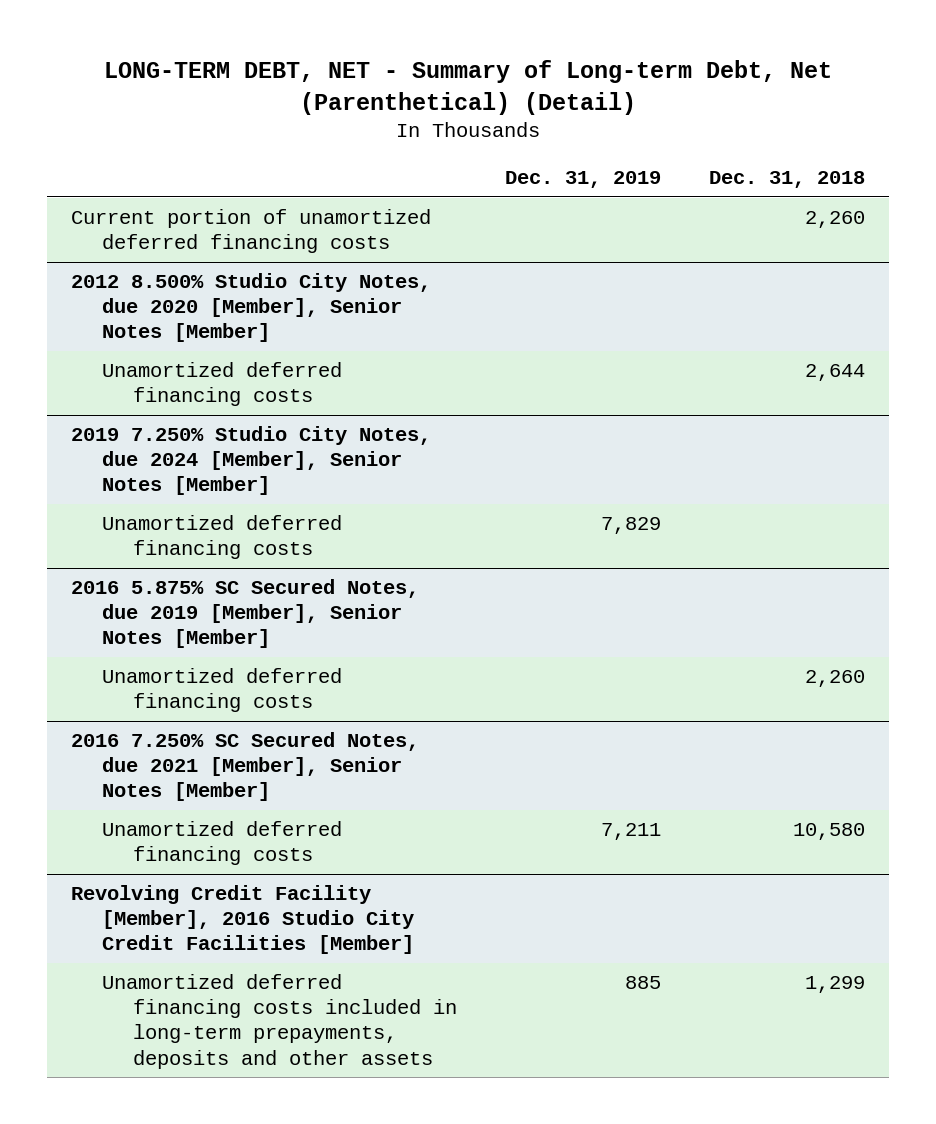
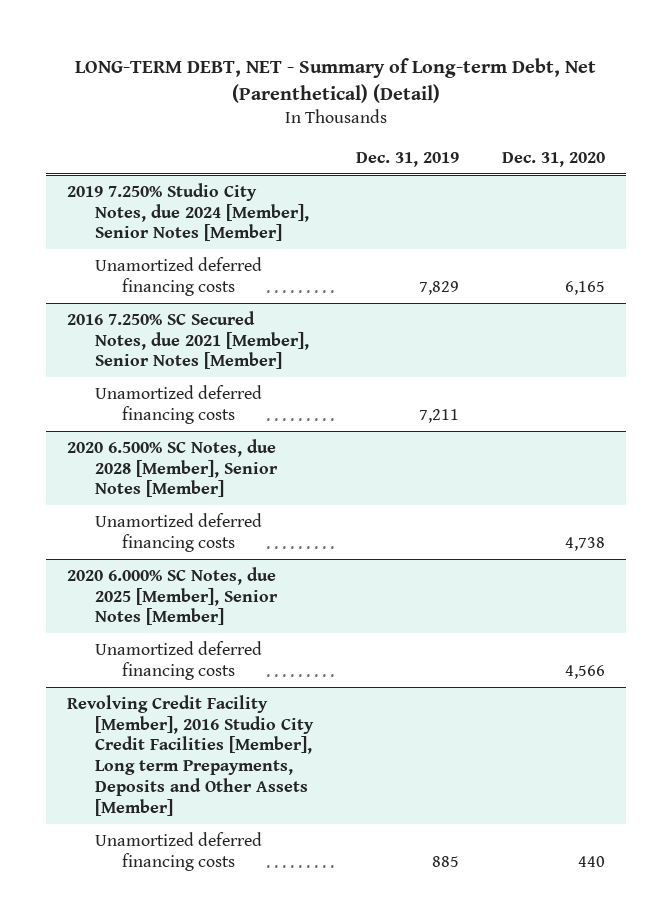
- | Dec. 31, 2019 | Dec. 31, 2018
+ | Dec. 31, 2019 | Dec. 31, 2020
- Current portion of unamortized deferred financing costs | | 2,260
- 2012 8.500% Studio City Notes, due 2020 [Member], Senior Notes [Member]
- Unamortized deferred financing costs | | 2,644
- 2016 5.875% SC Secured Notes, due 2019 [Member], Senior Notes [Member]
- Unamortized deferred financing costs | | 2,260
- Revolving Credit Facility [Member], 2016 Studio City Credit Facilities [Member]
- Unamortized deferred financing costs included in long-term prepayments, deposits and other assets | 885 | 1,299
+ 2020 6.500% SC Notes, due 2028 [Member], Senior Notes [Member]
+ Unamortized deferred financing costs | | 4,738
+ 2020 6.000% SC Notes, due 2025 [Member], Senior Notes [Member]
+ Unamortized deferred financing costs | | 4,566
+ Revolving Credit Facility [Member], 2016 Studio City Credit Facilities [Member], Long term Prepayments, Deposits and Other Assets [Member]
+ Unamortized deferred financing costs | 885 | 440

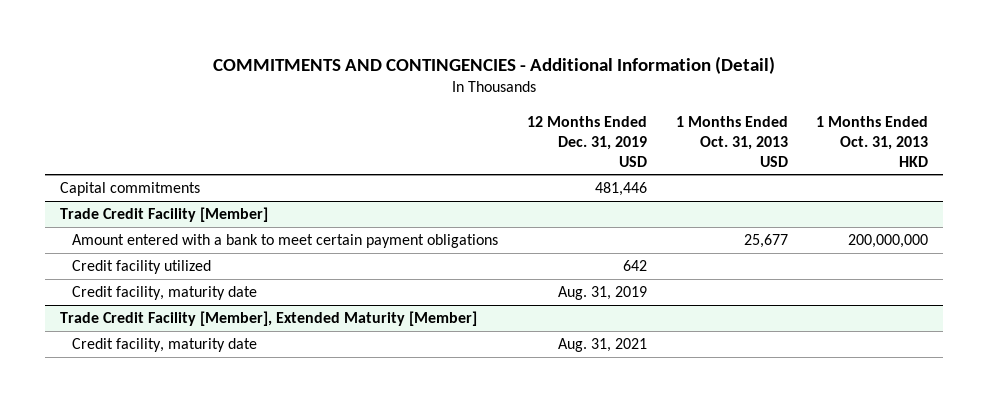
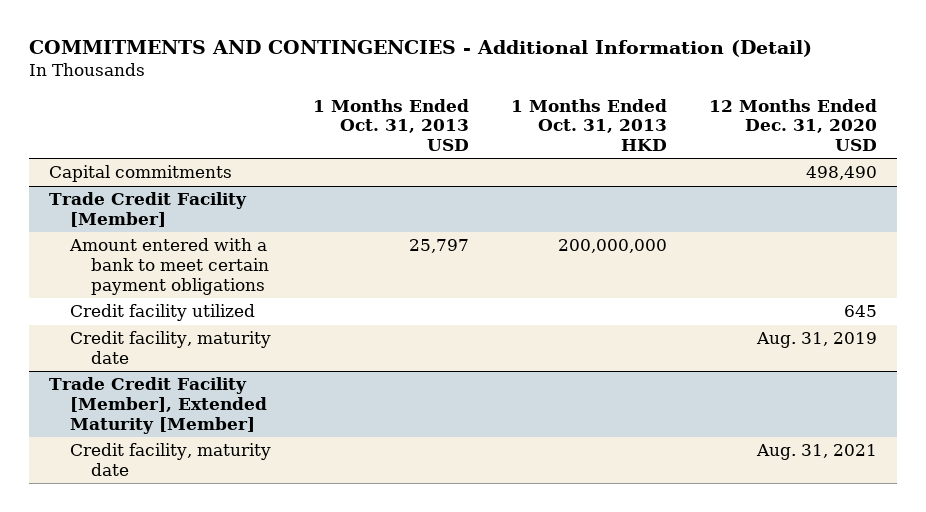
- | 12 Months Ended Dec. 31, 2019 USD | 1 Months Ended Oct. 31, 2013 USD | 1 Months Ended Oct. 31, 2013 HKD
+ | 1 Months Ended Oct. 31, 2013 USD | 1 Months Ended Oct. 31, 2013 HKD | 12 Months Ended Dec. 31, 2020 USD
@ Trade Credit Facility [Member]
- Amount entered with a bank to meet certain payment obligations | | 25,677 | 200,000,000
+ Amount entered with a bank to meet certain payment obligations | 25,797 | 200,000,000 |

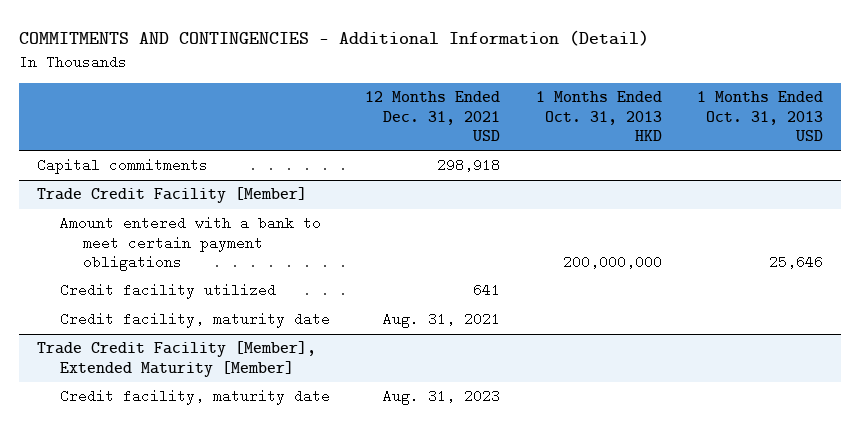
- | 1 Months Ended Oct. 31, 2013 USD | 1 Months Ended Oct. 31, 2013 HKD | 12 Months Ended Dec. 31, 2020 USD
+ | 12 Months Ended Dec. 31, 2021 USD | 1 Months Ended Oct. 31, 2013 HKD | 1 Months Ended Oct. 31, 2013 USD
@ Trade Credit Facility [Member]
- Amount entered with a bank to meet certain payment obligations | 25,797 | 200,000,000 |
+ Amount entered with a bank to meet certain payment obligations | | 200,000,000 | 25,646

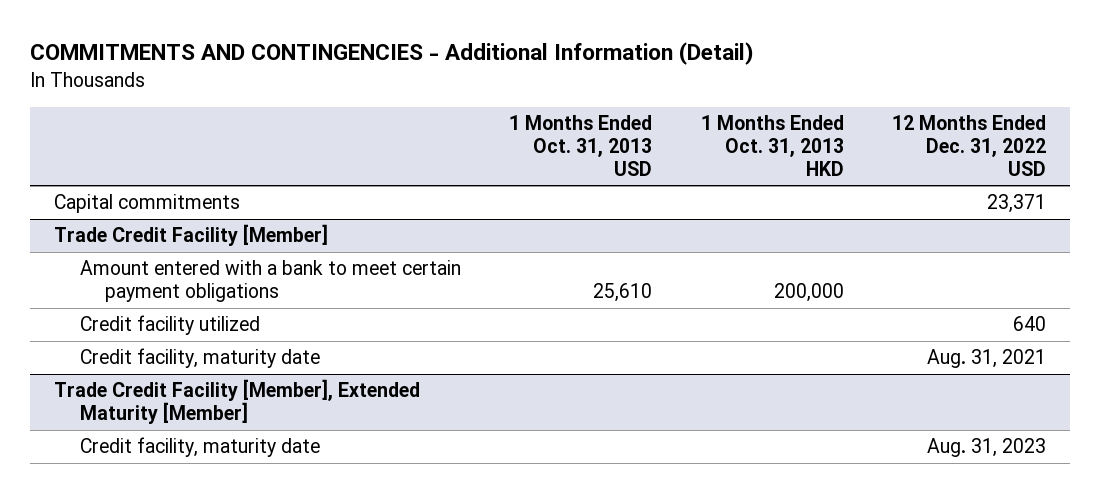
- | 12 Months Ended Dec. 31, 2021 USD | 1 Months Ended Oct. 31, 2013 HKD | 1 Months Ended Oct. 31, 2013 USD
+ | 1 Months Ended Oct. 31, 2013 USD | 1 Months Ended Oct. 31, 2013 HKD | 12 Months Ended Dec. 31, 2022 USD
@ Trade Credit Facility [Member]
- Amount entered with a bank to meet certain payment obligations | | 200,000,000 | 25,646
+ Amount entered with a bank to meet certain payment obligations | 25,610 | 200,000 |

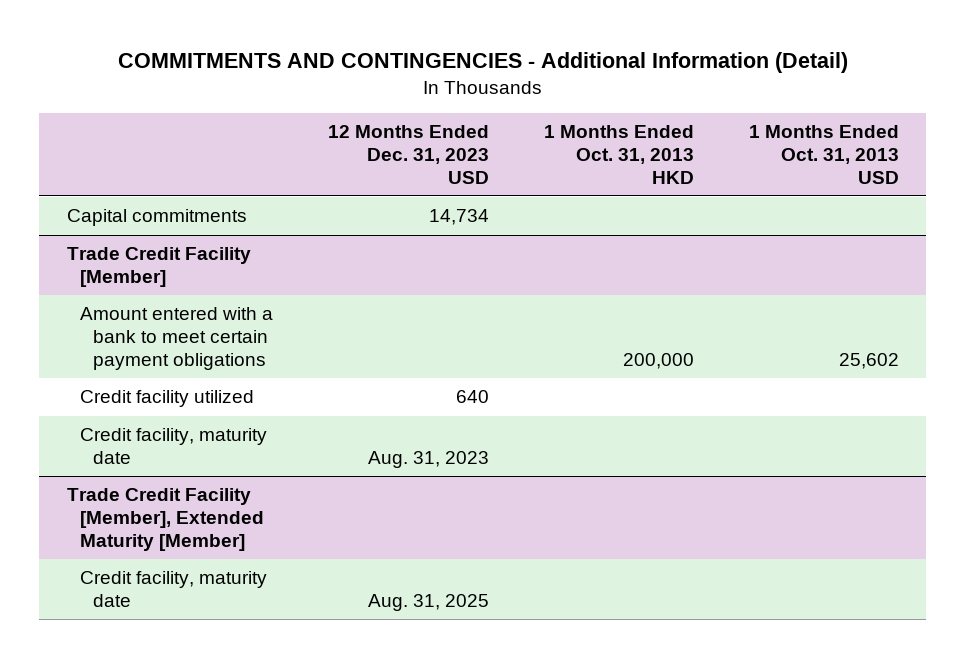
- | 1 Months Ended Oct. 31, 2013 USD | 1 Months Ended Oct. 31, 2013 HKD | 12 Months Ended Dec. 31, 2022 USD
+ | 12 Months Ended Dec. 31, 2023 USD | 1 Months Ended Oct. 31, 2013 HKD | 1 Months Ended Oct. 31, 2013 USD
@ Trade Credit Facility [Member]
- Amount entered with a bank to meet certain payment obligations | 25,610 | 200,000 |
+ Amount entered with a bank to meet certain payment obligations | | 200,000 | 25,602

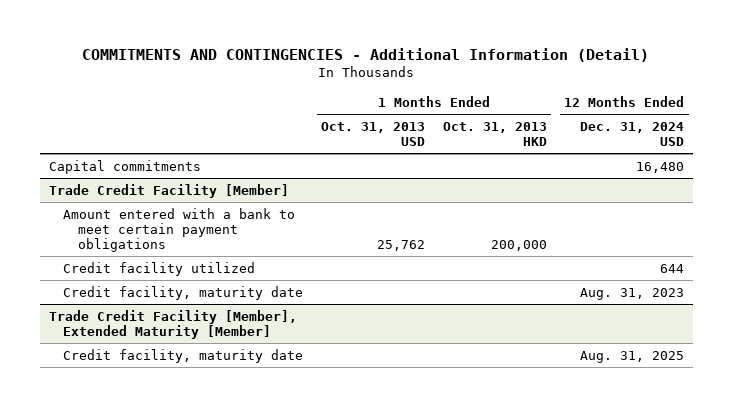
- | 12 Months Ended Dec. 31, 2023 USD | 1 Months Ended Oct. 31, 2013 HKD | 1 Months Ended Oct. 31, 2013 USD
+ | 1 Months Ended Oct. 31, 2013 USD | 1 Months Ended Oct. 31, 2013 HKD | 12 Months Ended Dec. 31, 2024 USD
@ Trade Credit Facility [Member]
- Amount entered with a bank to meet certain payment obligations | | 200,000 | 25,602
+ Amount entered with a bank to meet certain payment obligations | 25,762 | 200,000 |

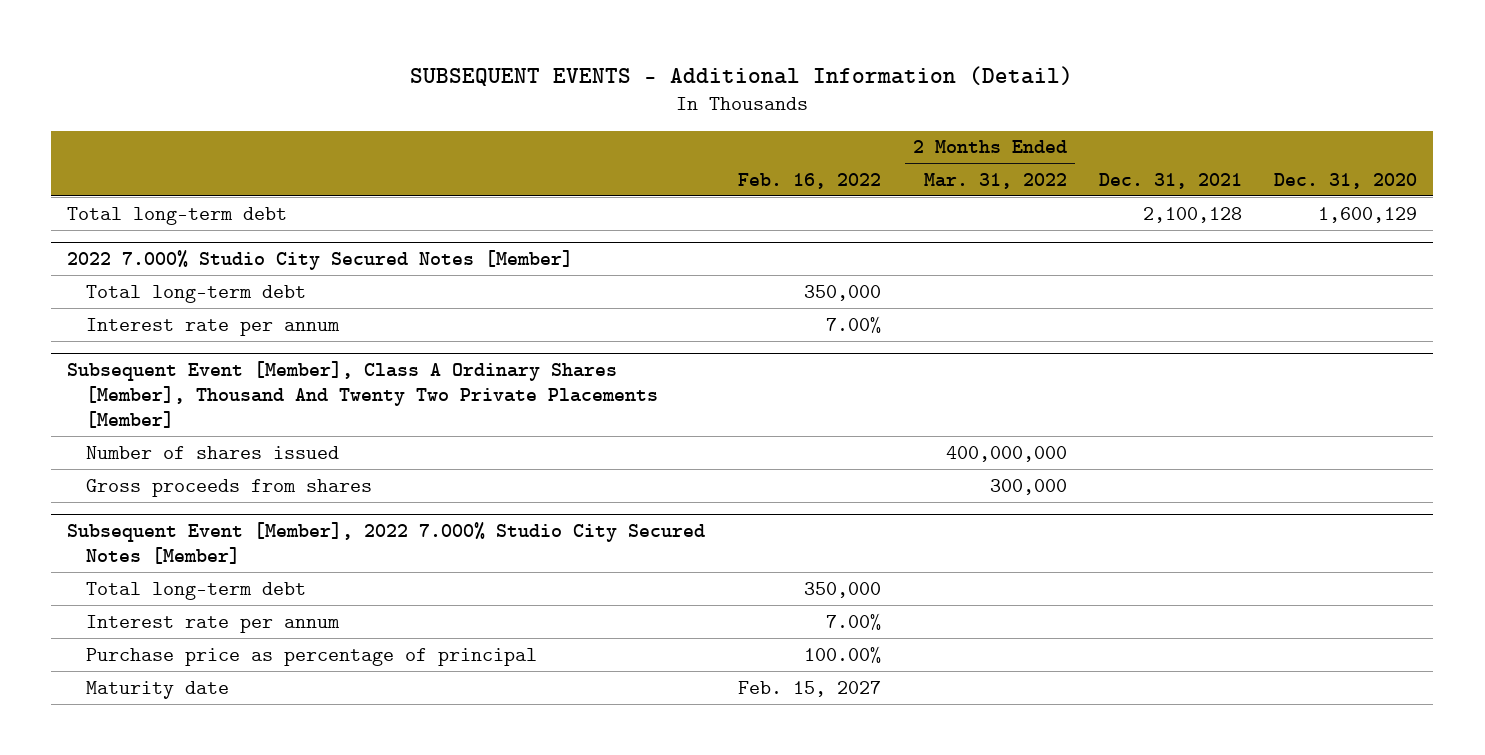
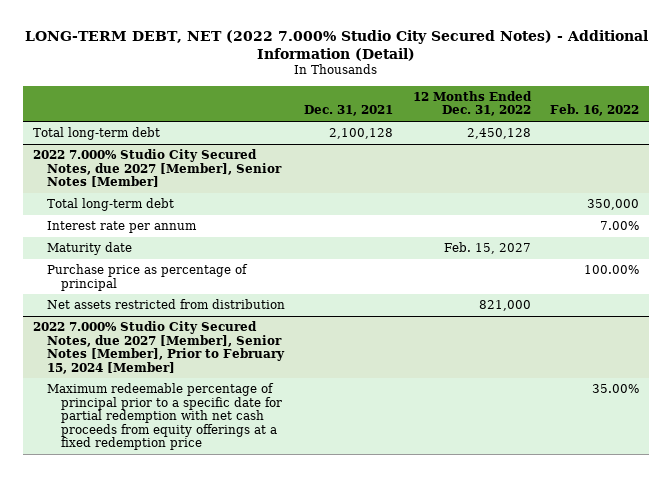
- SUBSEQUENT EVENTS - Additional Information (Detail)
+ LONG-TERM DEBT, NET (2022 7.000% Studio City Secured Notes) - Additional Information (Detail)
- | Feb. 16, 2022 | 2 Months Ended Mar. 31, 2022 | Dec. 31, 2021 | Dec. 31, 2020
+ | Dec. 31, 2021 | 12 Months Ended Dec. 31, 2022 | Feb. 16, 2022
- 2022 7.000% Studio City Secured Notes [Member]
+ 2022 7.000% Studio City Secured Notes, due 2027 [Member], Senior Notes [Member]
- Subsequent Event [Member], Class A Ordinary Shares [Member], Thousand And Twenty Two Private Placements [Member]
- Number of shares issued | | 400,000,000 | |
- Gross proceeds from shares | | 300,000 | |
- Subsequent Event [Member], 2022 7.000% Studio City Secured Notes [Member]
- Total long-term debt | 350,000 | | |
- Interest rate per annum | 7.00% | | |
- Purchase price as percentage of principal | 100.00% | | |
- Maturity date | Feb. 15, 2027 | | |
+ Maturity date | | Feb. 15, 2027 |
+ Purchase price as percentage of principal | | | 100.00%
+ Net assets restricted from distribution | | 821,000 |
+ 2022 7.000% Studio City Secured Notes, due 2027 [Member], Senior Notes [Member], Prior to February 15, 2024 [Member]
+ Maximum redeemable percentage of principal prior to a specific date for partial redemption with net cash proceeds from equity offerings at a fixed redemption price | | | 35.00%

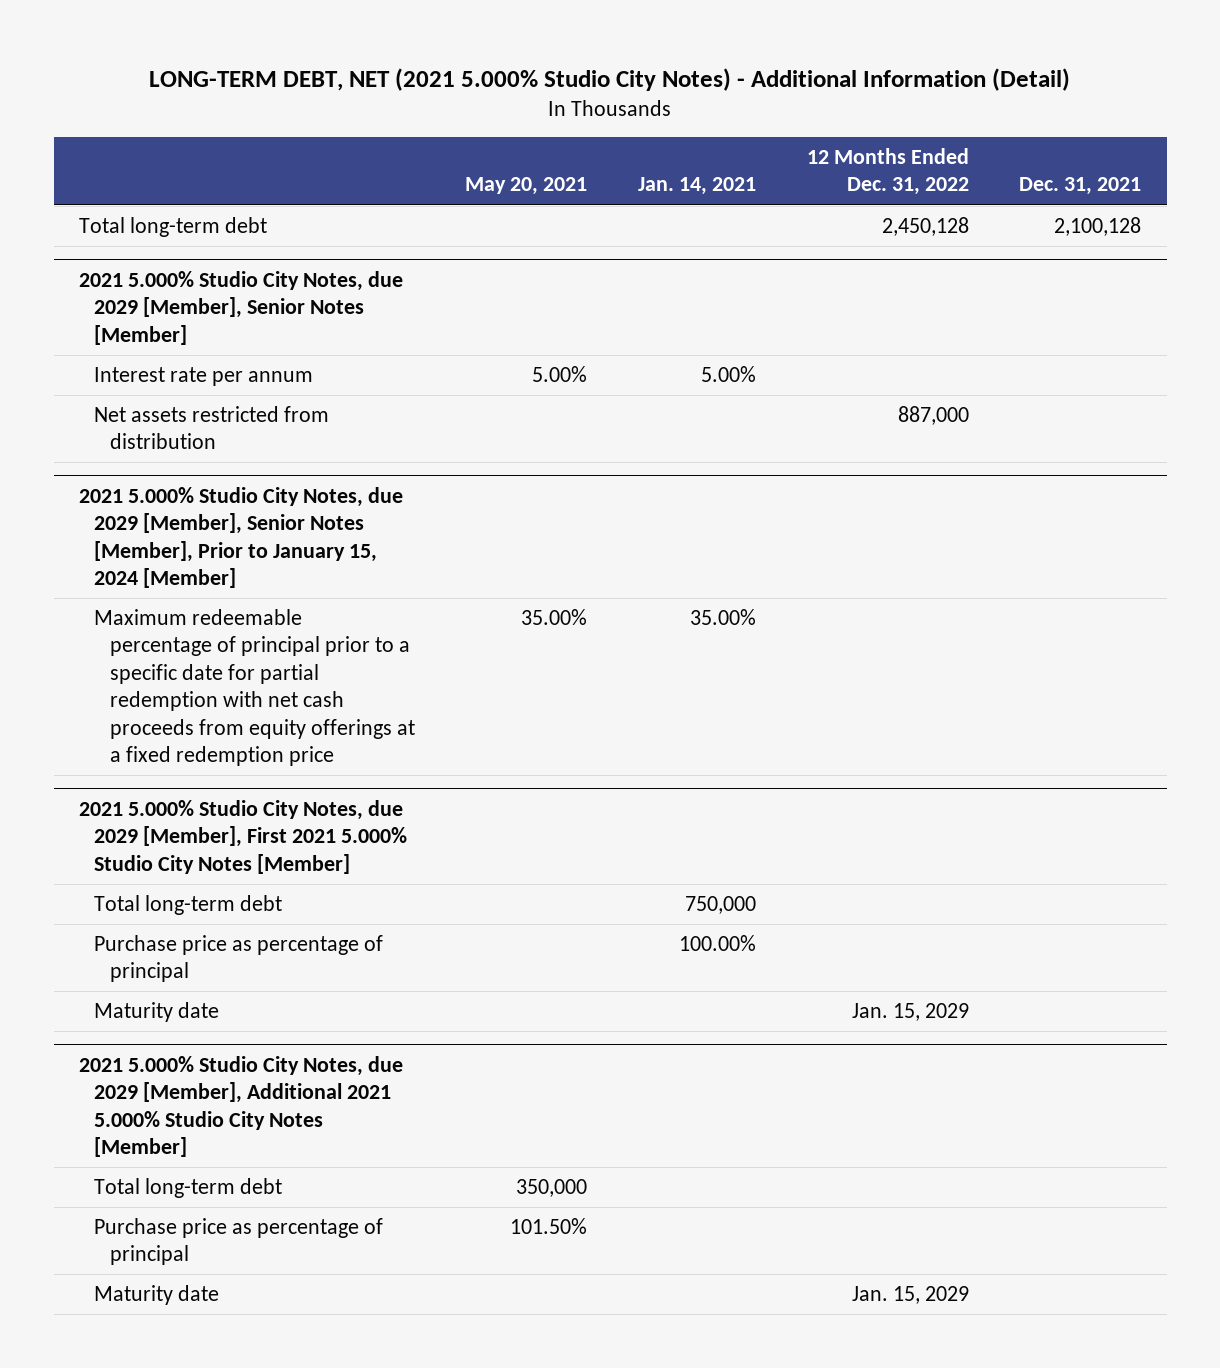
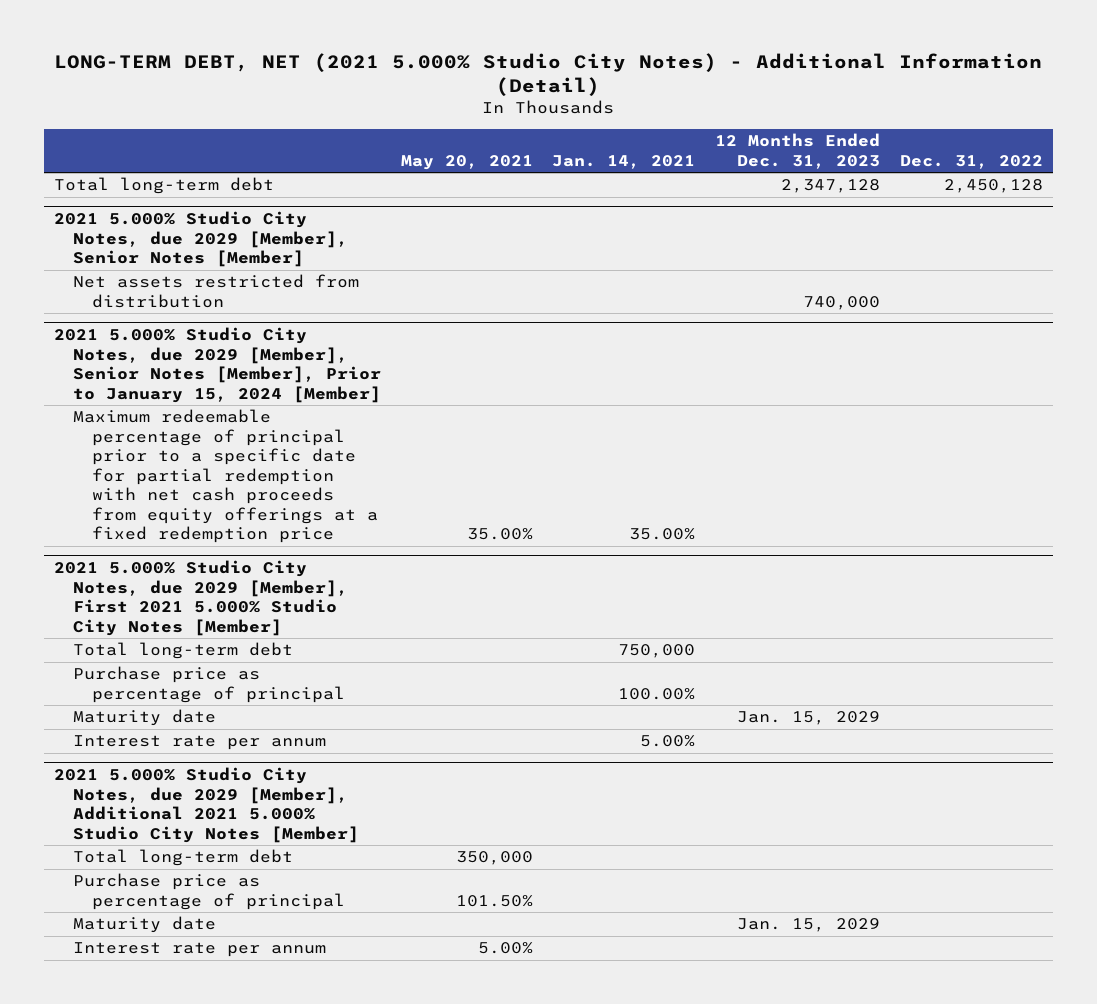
- | May 20, 2021 | Jan. 14, 2021 | 12 Months Ended Dec. 31, 2022 | Dec. 31, 2021
+ | May 20, 2021 | Jan. 14, 2021 | 12 Months Ended Dec. 31, 2023 | Dec. 31, 2022
@ 2021 5.000% Studio City Notes, due 2029 [Member], Senior Notes [Member]
- Interest rate per annum | 5.00% | 5.00% | |
@ 2021 5.000% Studio City Notes, due 2029 [Member], First 2021 5.000% Studio City Notes [Member]
+ Interest rate per annum | | 5.00% | |
@ 2021 5.000% Studio City Notes, due 2029 [Member], Additional 2021 5.000% Studio City Notes [Member]
+ Interest rate per annum | 5.00% | | |

